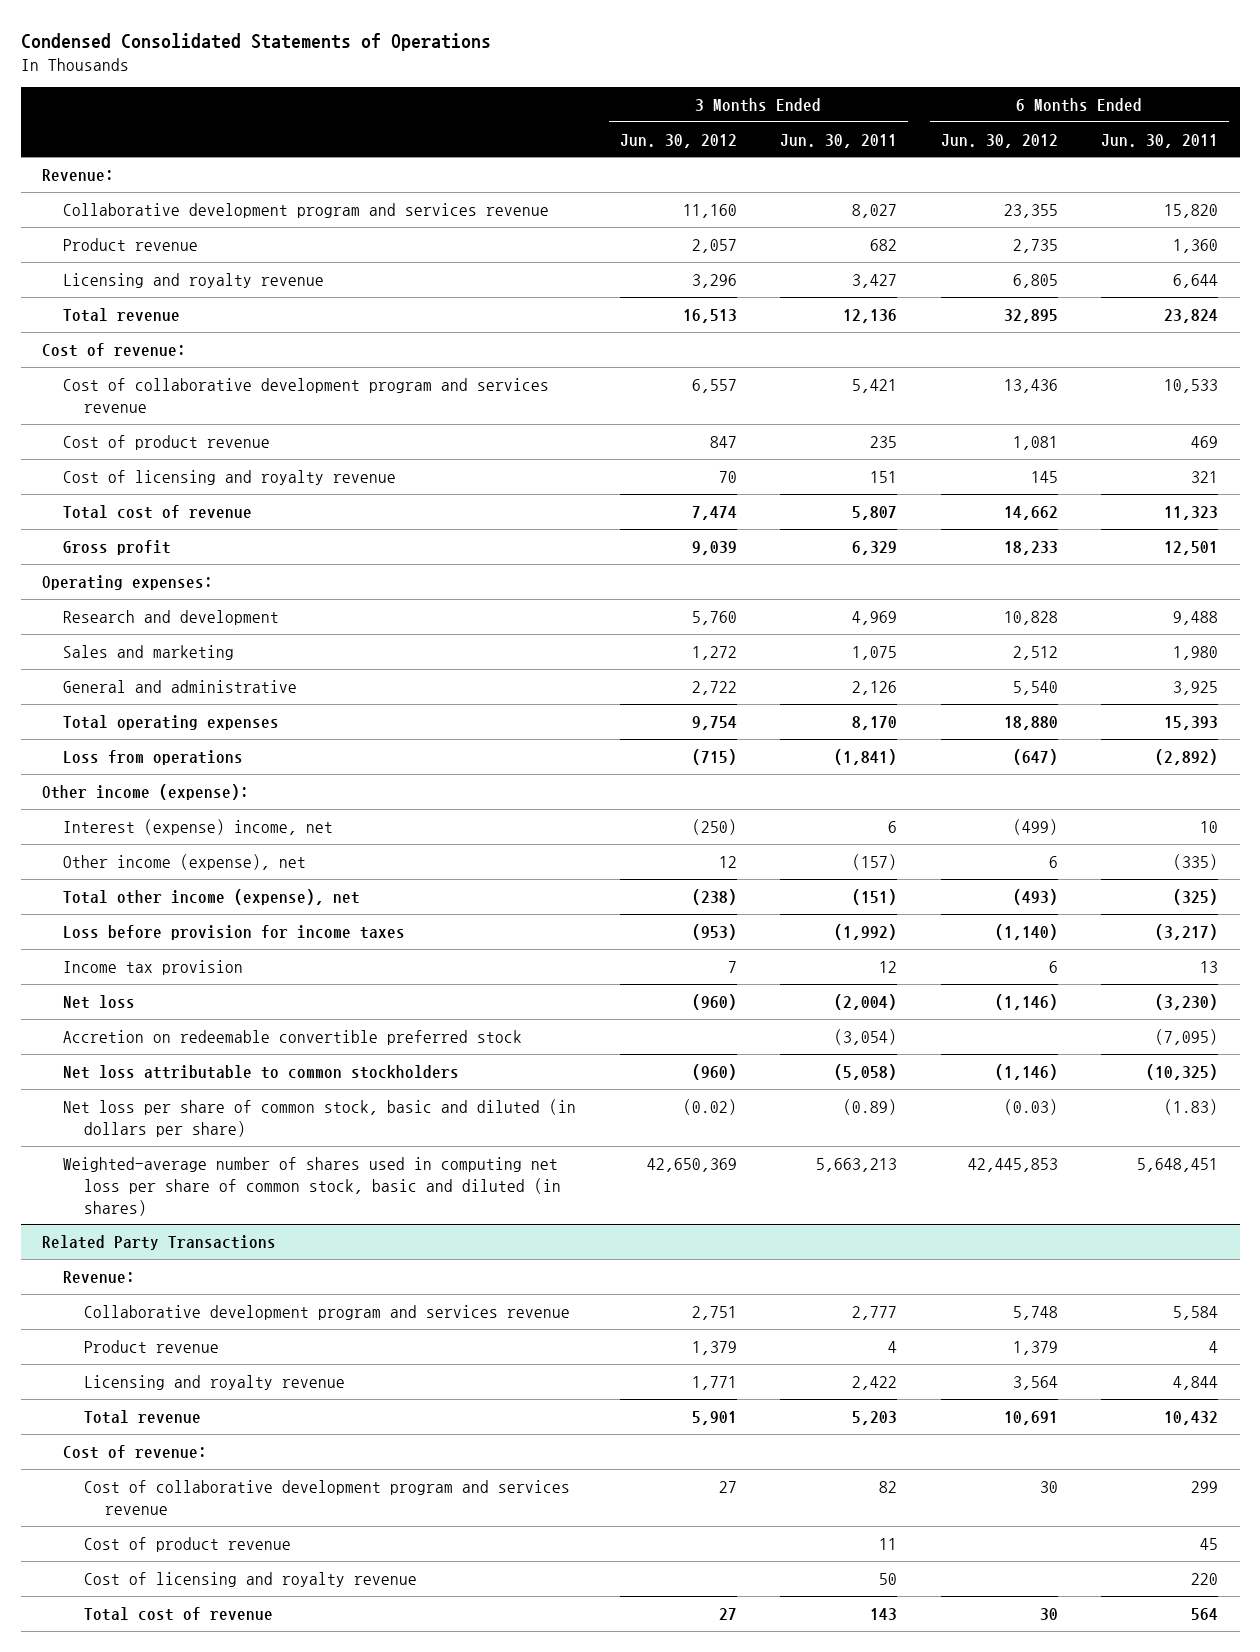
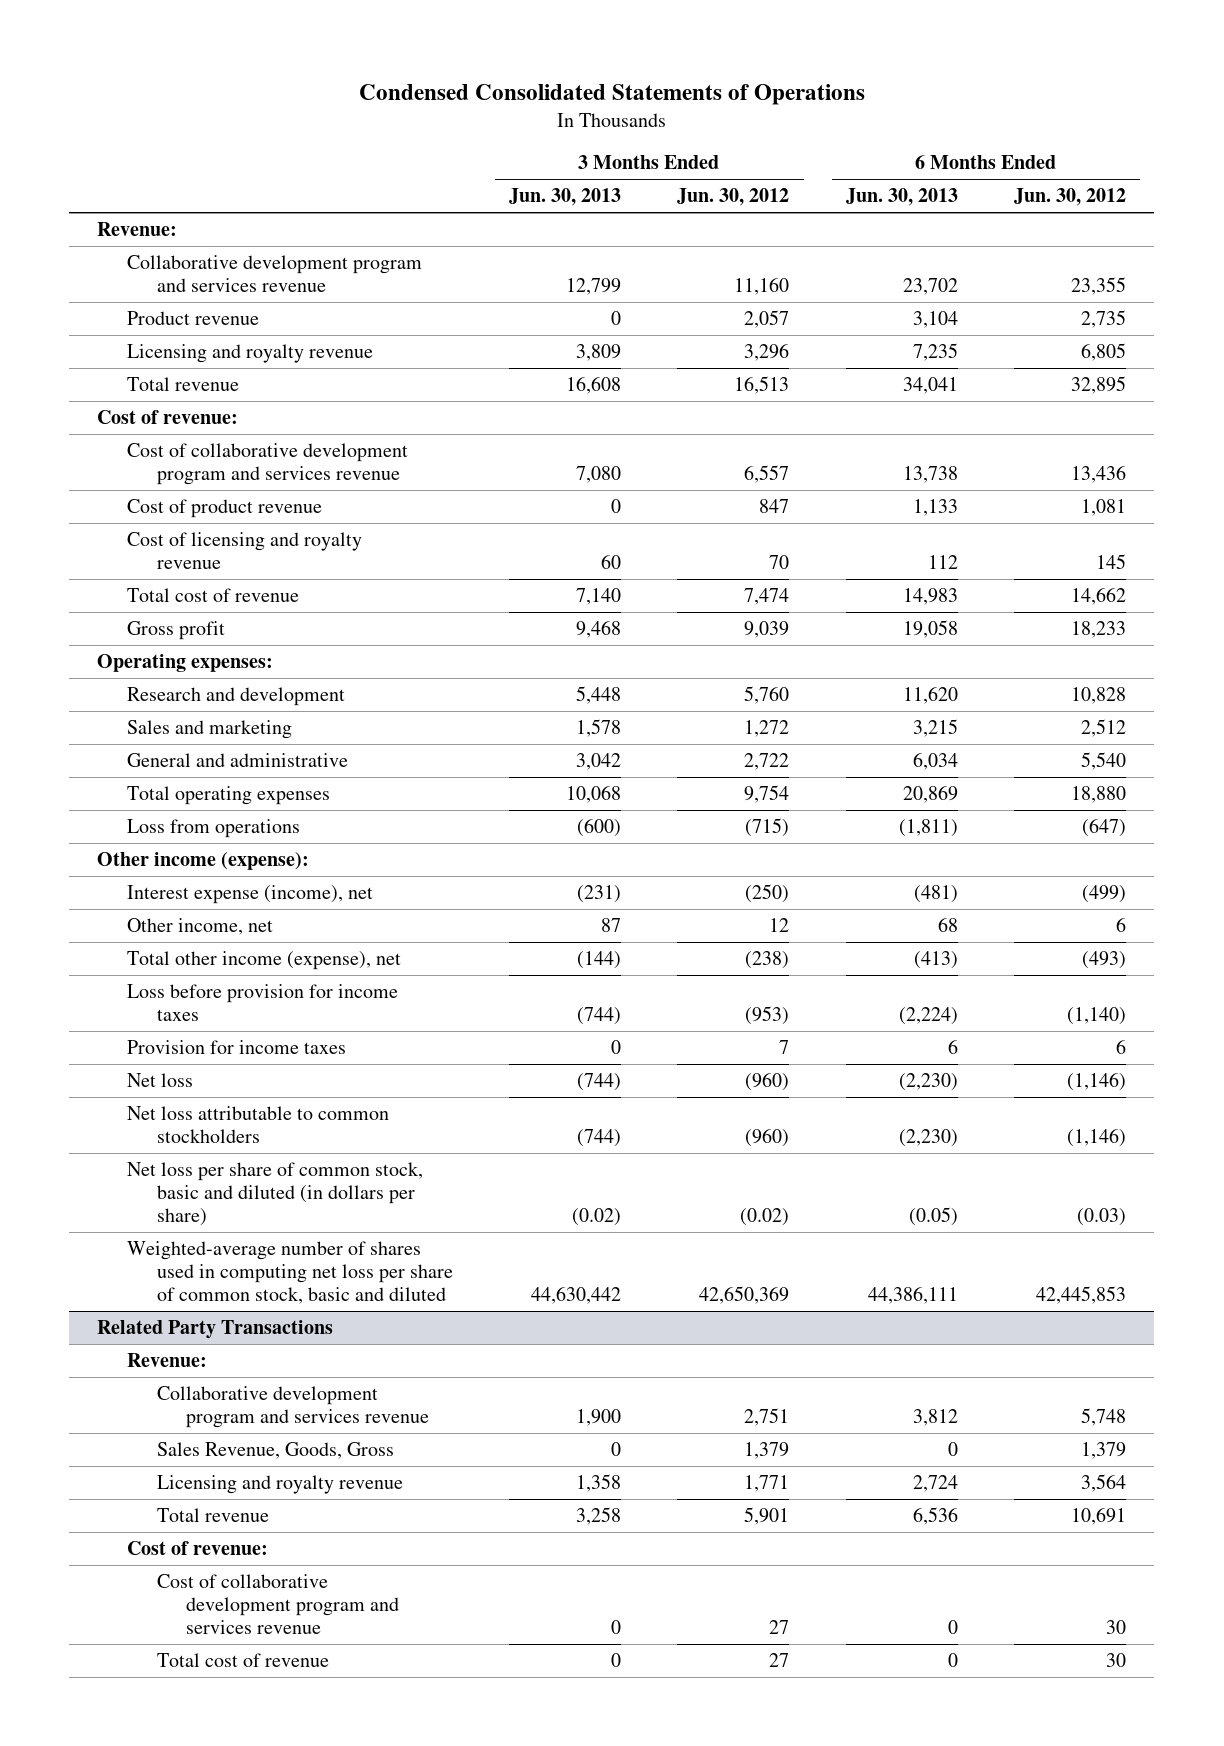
- | 3 Months Ended Jun. 30, 2012 | 3 Months Ended Jun. 30, 2011 | 6 Months Ended Jun. 30, 2012 | 6 Months Ended Jun. 30, 2011
+ | 3 Months Ended Jun. 30, 2013 | 3 Months Ended Jun. 30, 2012 | 6 Months Ended Jun. 30, 2013 | 6 Months Ended Jun. 30, 2012
- Interest (expense) income, net | (250) | 6 | (499) | 10
- Other income (expense), net | 12 | (157) | 6 | (335)
+ Interest expense (income), net | (231) | (250) | (481) | (499)
+ Other income, net | 87 | 12 | 68 | 6
- Income tax provision | 7 | 12 | 6 | 13
+ Provision for income taxes | 0 | 7 | 6 | 6
- Accretion on redeemable convertible preferred stock | | (3,054) | | (7,095)
- Weighted-average number of shares used in computing net loss per share of common stock, basic and diluted (in shares) | 42,650,369 | 5,663,213 | 42,445,853 | 5,648,451
+ Weighted-average number of shares used in computing net loss per share of common stock, basic and diluted | 44,630,442 | 42,650,369 | 44,386,111 | 42,445,853
@ Related Party Transactions
- Product revenue | 1,379 | 4 | 1,379 | 4
+ Sales Revenue, Goods, Gross | 0 | 1,379 | 0 | 1,379
- Cost of product revenue | | 11 | | 45
- Cost of licensing and royalty revenue | | 50 | | 220

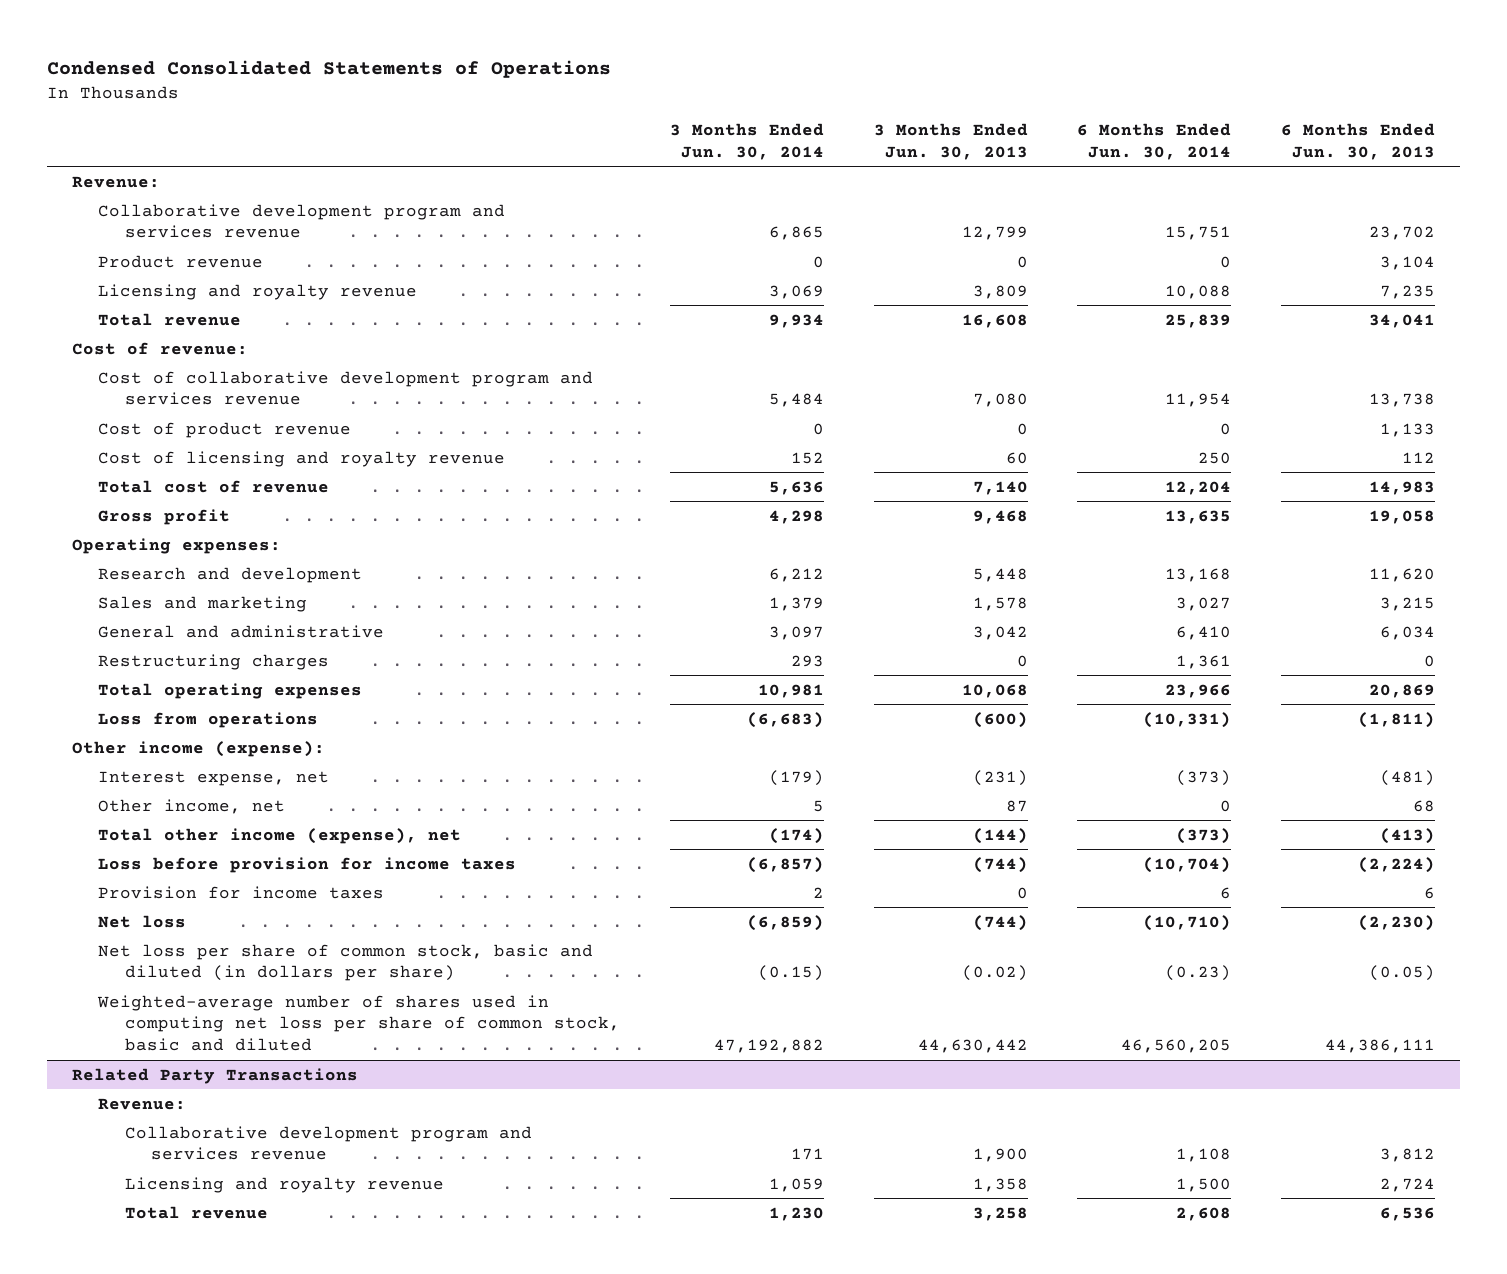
- | 3 Months Ended Jun. 30, 2013 | 3 Months Ended Jun. 30, 2012 | 6 Months Ended Jun. 30, 2013 | 6 Months Ended Jun. 30, 2012
+ | 3 Months Ended Jun. 30, 2014 | 3 Months Ended Jun. 30, 2013 | 6 Months Ended Jun. 30, 2014 | 6 Months Ended Jun. 30, 2013
+ Restructuring charges | 293 | 0 | 1,361 | 0
- Interest expense (income), net | (231) | (250) | (481) | (499)
+ Interest expense, net | (179) | (231) | (373) | (481)
- Net loss attributable to common stockholders | (744) | (960) | (2,230) | (1,146)
@ Related Party Transactions
- Sales Revenue, Goods, Gross | 0 | 1,379 | 0 | 1,379
- Cost of revenue:
- Cost of collaborative development program and services revenue | 0 | 27 | 0 | 30
- Total cost of revenue | 0 | 27 | 0 | 30

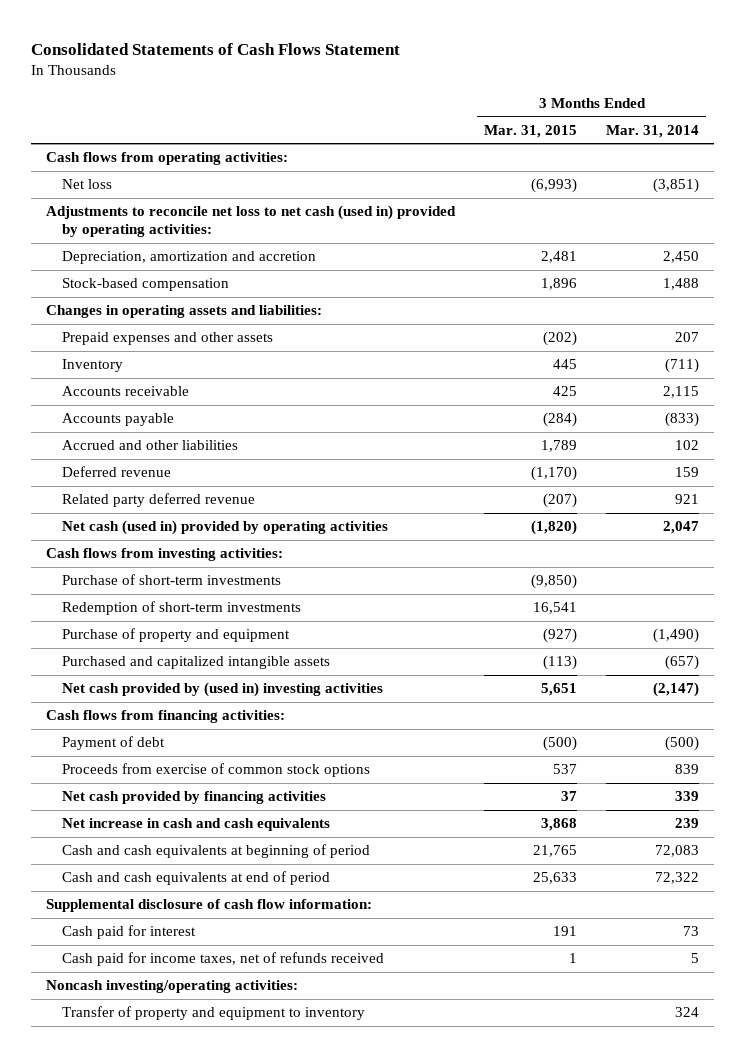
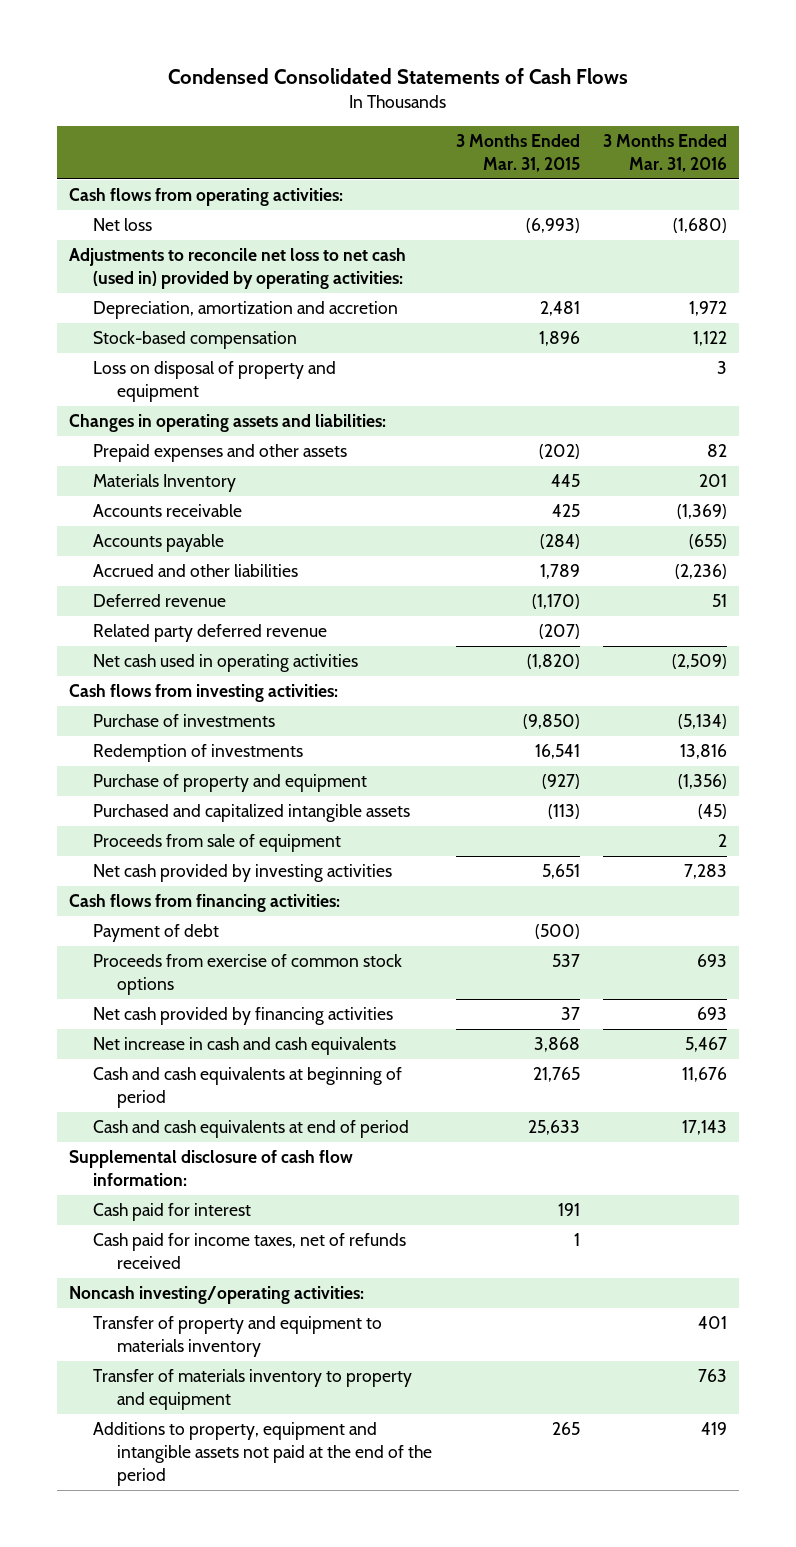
- Consolidated Statements of Cash Flows Statement
+ Condensed Consolidated Statements of Cash Flows
- | 3 Months Ended Mar. 31, 2015 | 3 Months Ended Mar. 31, 2014
+ | 3 Months Ended Mar. 31, 2015 | 3 Months Ended Mar. 31, 2016
+ Loss on disposal of property and equipment | | 3
- Inventory | 445 | (711)
+ Materials Inventory | 445 | 201
- Net cash (used in) provided by operating activities | (1,820) | 2,047
+ Net cash used in operating activities | (1,820) | (2,509)
- Purchase of short-term investments | (9,850) |
- Redemption of short-term investments | 16,541 |
+ Purchase of investments | (9,850) | (5,134)
+ Redemption of investments | 16,541 | 13,816
- Net cash provided by (used in) investing activities | 5,651 | (2,147)
+ Proceeds from sale of equipment | | 2
+ Net cash provided by investing activities | 5,651 | 7,283
- Transfer of property and equipment to inventory | | 324
+ Transfer of property and equipment to materials inventory | | 401
+ Transfer of materials inventory to property and equipment | | 763
+ Additions to property, equipment and intangible assets not paid at the end of the period | 265 | 419

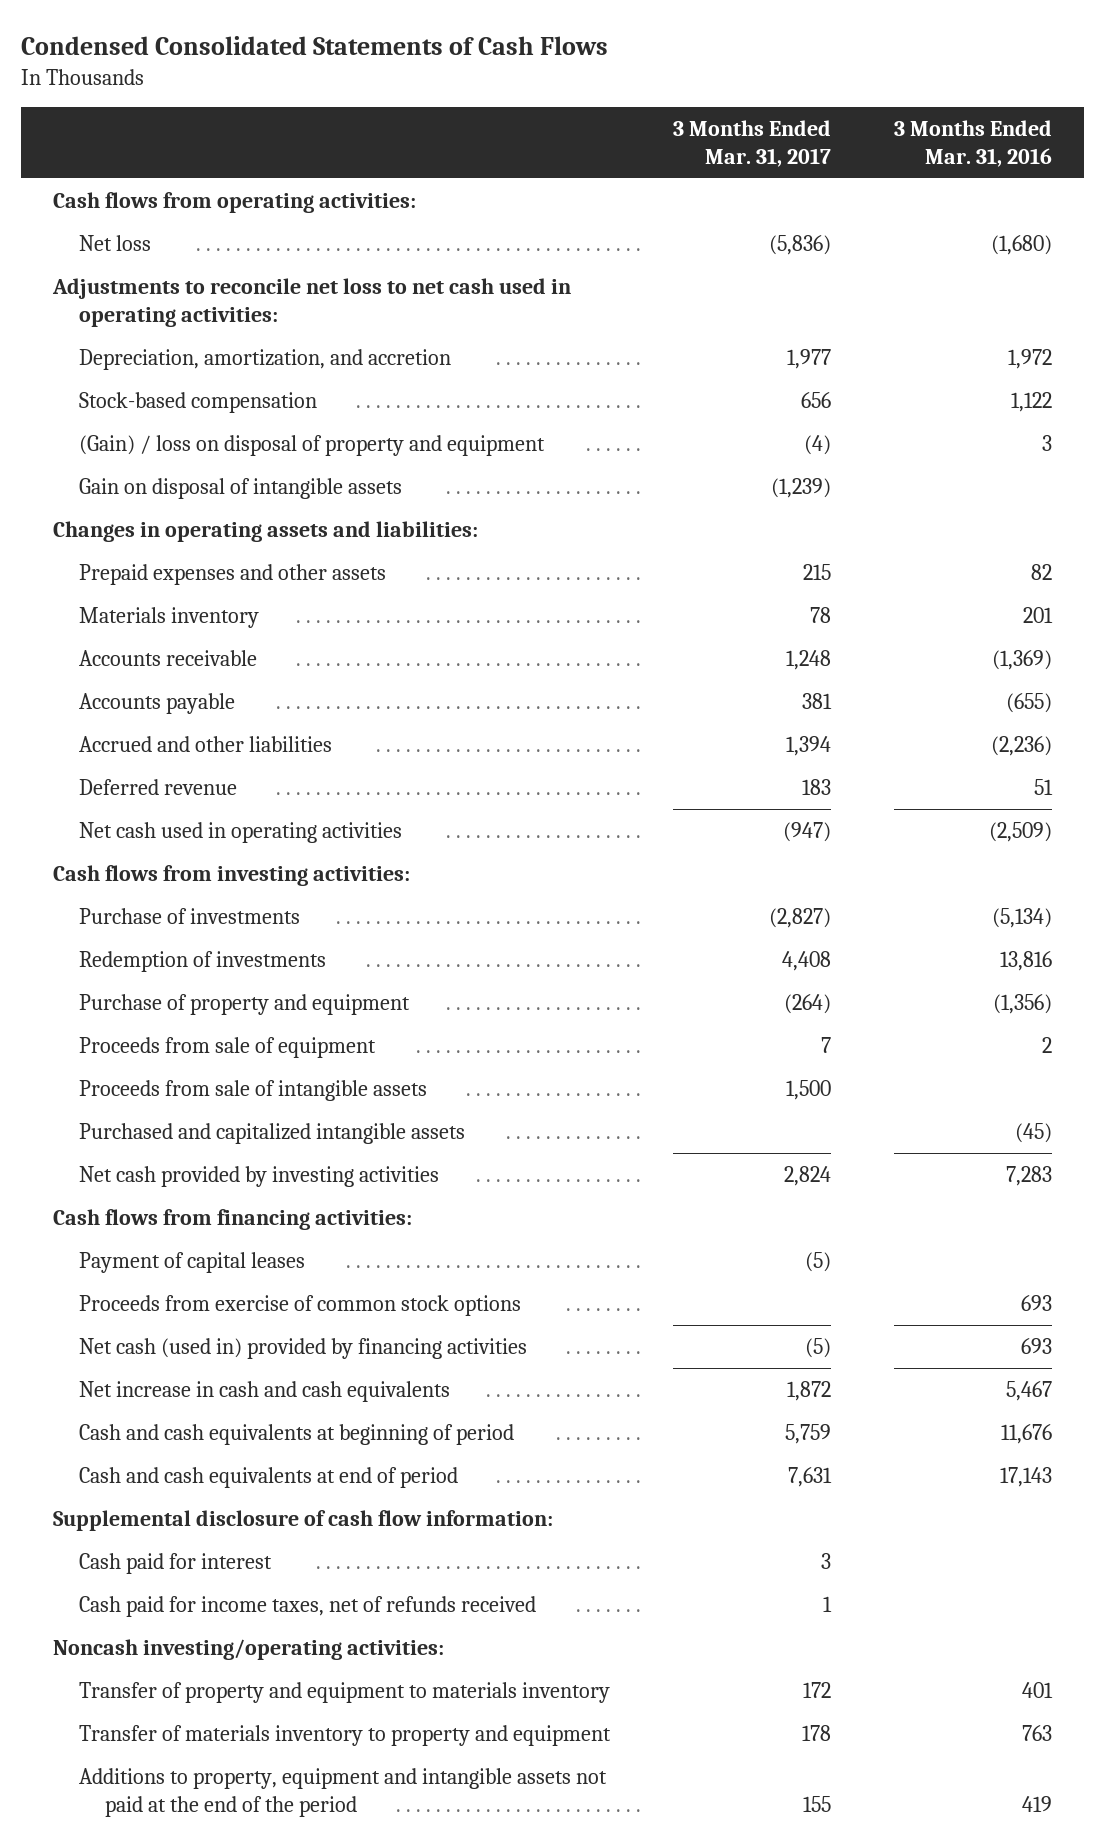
- | 3 Months Ended Mar. 31, 2015 | 3 Months Ended Mar. 31, 2016
+ | 3 Months Ended Mar. 31, 2017 | 3 Months Ended Mar. 31, 2016
- Adjustments to reconcile net loss to net cash (used in) provided by operating activities:
- Depreciation, amortization and accretion | 2,481 | 1,972
+ Adjustments to reconcile net loss to net cash used in operating activities:
+ Depreciation, amortization, and accretion | 1,977 | 1,972
- Loss on disposal of property and equipment | | 3
+ (Gain) / loss on disposal of property and equipment | (4) | 3
+ Gain on disposal of intangible assets | (1,239) |
- Materials Inventory | 445 | 201
+ Materials inventory | 78 | 201
- Related party deferred revenue | (207) |
+ Proceeds from sale of intangible assets | 1,500 |
moved down: Purchased and capitalized intangible assets | | (45)
- Payment of debt | (500) |
+ Payment of capital leases | (5) |
- Net cash provided by financing activities | 37 | 693
+ Net cash (used in) provided by financing activities | (5) | 693

